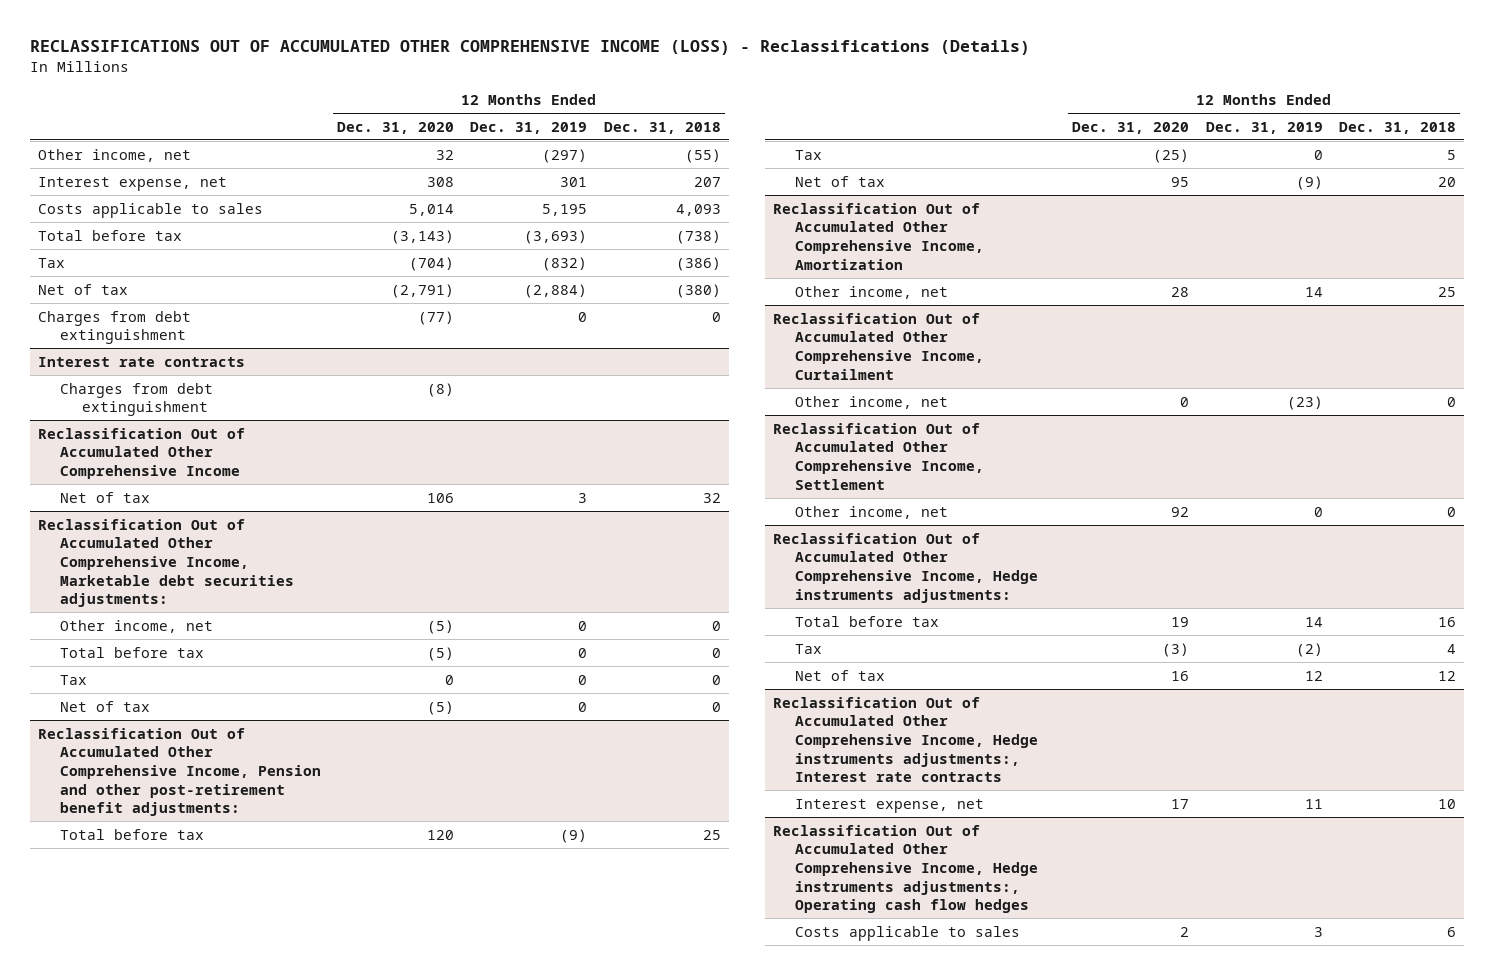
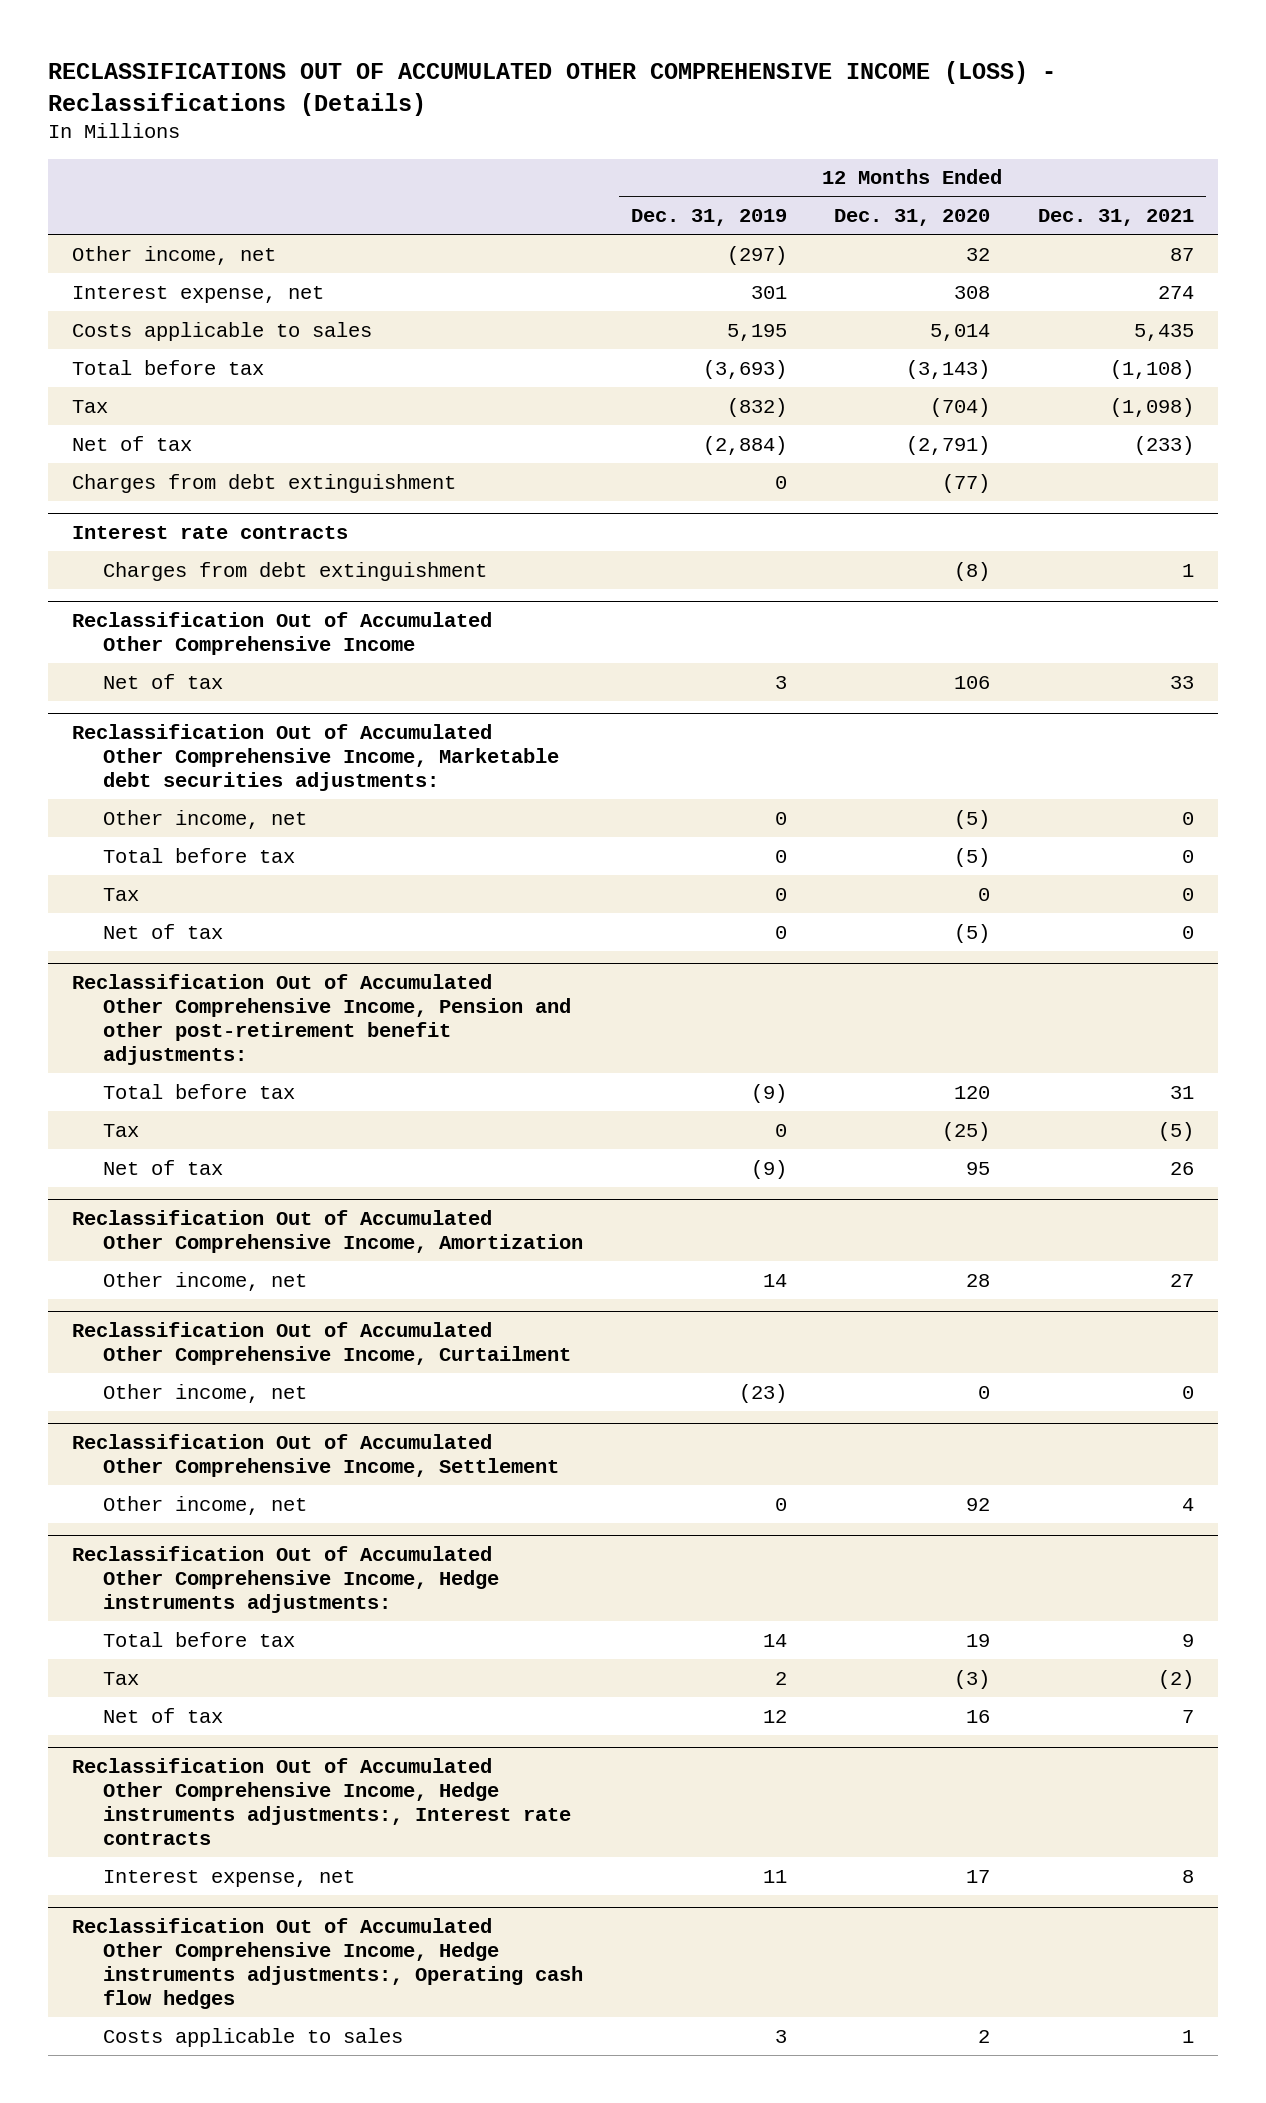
- | 12 Months Ended Dec. 31, 2020 | 12 Months Ended Dec. 31, 2019 | 12 Months Ended Dec. 31, 2018
+ | 12 Months Ended Dec. 31, 2019 | 12 Months Ended Dec. 31, 2020 | 12 Months Ended Dec. 31, 2021
@ Reclassification Out of Accumulated Other Comprehensive Income, Hedge instruments adjustments:
- Tax | (3) | (2) | 4
+ Tax | 2 | (3) | (2)

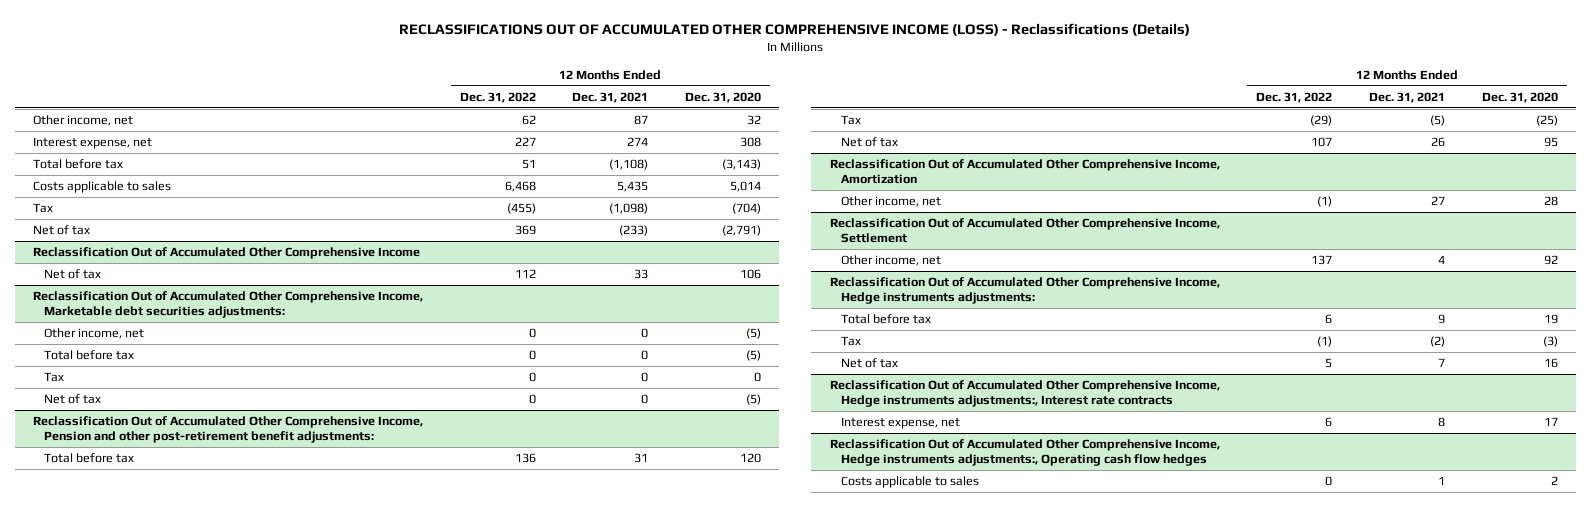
- | 12 Months Ended Dec. 31, 2019 | 12 Months Ended Dec. 31, 2020 | 12 Months Ended Dec. 31, 2021
+ | 12 Months Ended Dec. 31, 2022 | 12 Months Ended Dec. 31, 2021 | 12 Months Ended Dec. 31, 2020
moved down: Costs applicable to sales | 6,468 | 5,435 | 5,014
- Charges from debt extinguishment | 0 | (77) |
- Interest rate contracts
- Charges from debt extinguishment | | (8) | 1
- Reclassification Out of Accumulated Other Comprehensive Income, Curtailment
- Other income, net | (23) | 0 | 0

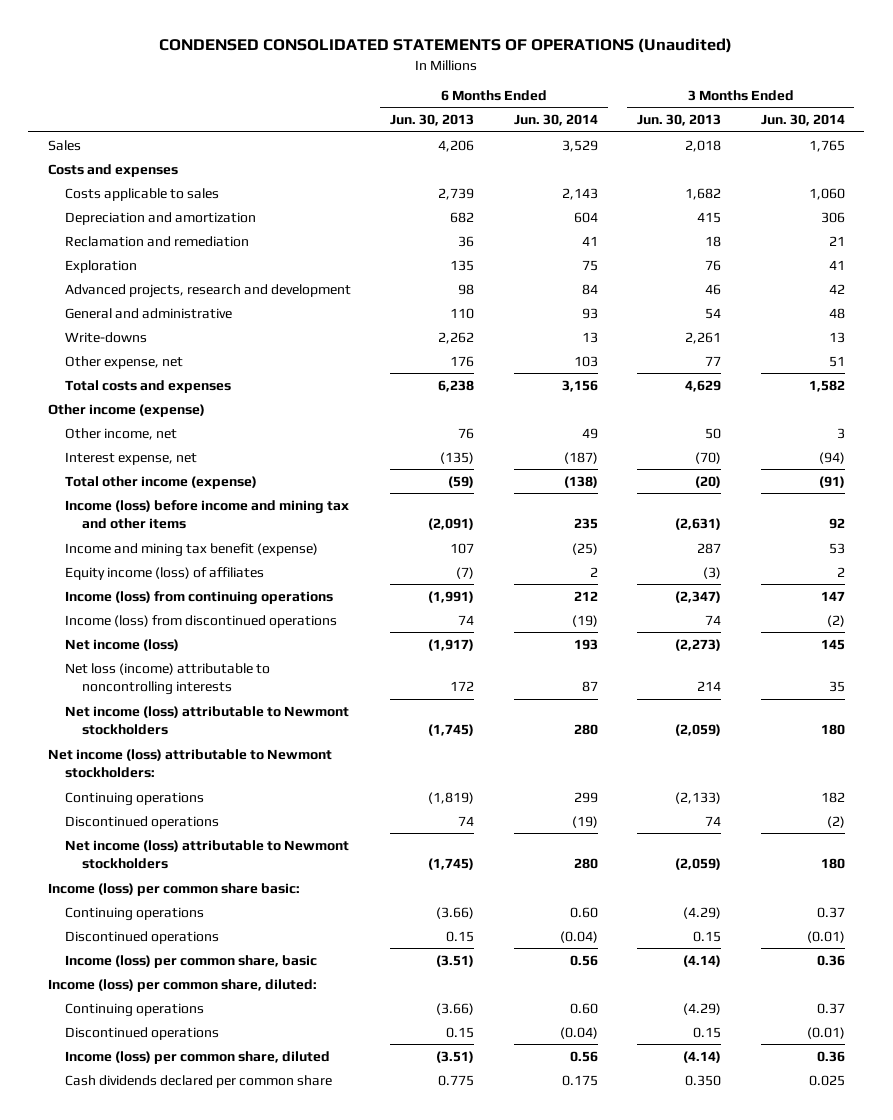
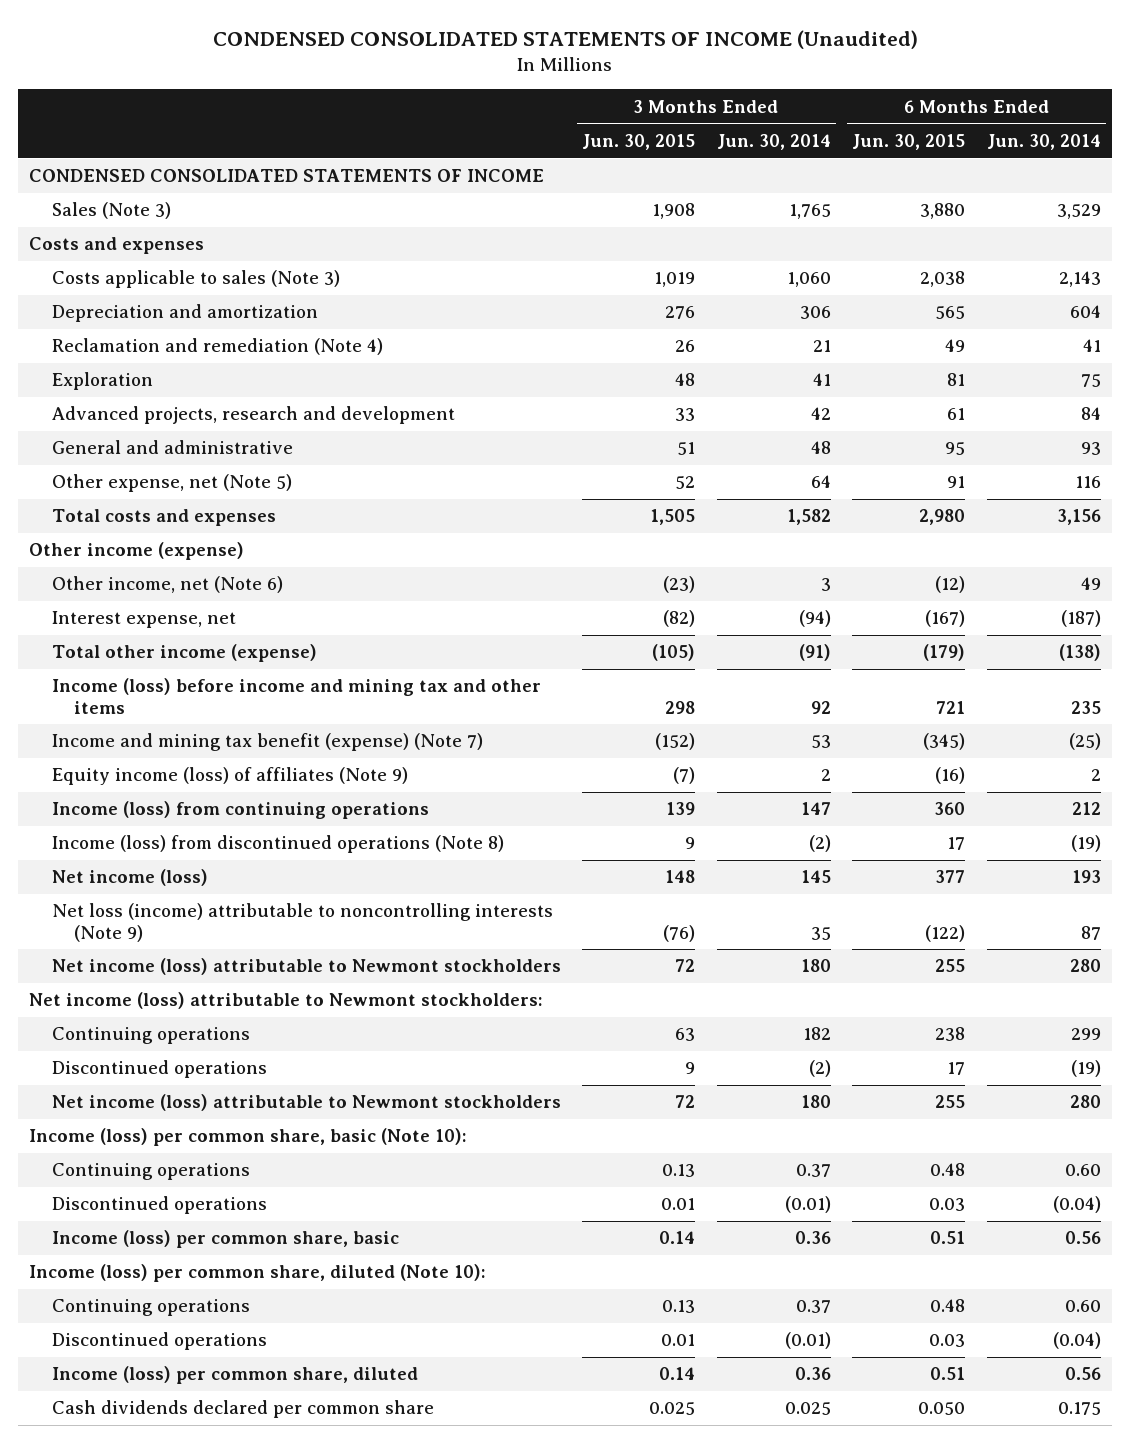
- CONDENSED CONSOLIDATED STATEMENTS OF OPERATIONS (Unaudited)
+ CONDENSED CONSOLIDATED STATEMENTS OF INCOME (Unaudited)
- | 6 Months Ended Jun. 30, 2013 | 6 Months Ended Jun. 30, 2014 | 3 Months Ended Jun. 30, 2013 | 3 Months Ended Jun. 30, 2014
+ | 3 Months Ended Jun. 30, 2015 | 3 Months Ended Jun. 30, 2014 | 6 Months Ended Jun. 30, 2015 | 6 Months Ended Jun. 30, 2014
- Sales | 4,206 | 3,529 | 2,018 | 1,765
+ CONDENSED CONSOLIDATED STATEMENTS OF INCOME
+ Sales (Note 3) | 1,908 | 1,765 | 3,880 | 3,529
- Costs applicable to sales | 2,739 | 2,143 | 1,682 | 1,060
+ Costs applicable to sales (Note 3) | 1,019 | 1,060 | 2,038 | 2,143
- Reclamation and remediation | 36 | 41 | 18 | 21
+ Reclamation and remediation (Note 4) | 26 | 21 | 49 | 41
- Write-downs | 2,262 | 13 | 2,261 | 13
- Other expense, net | 176 | 103 | 77 | 51
+ Other expense, net (Note 5) | 52 | 64 | 91 | 116
- Other income, net | 76 | 49 | 50 | 3
+ Other income, net (Note 6) | (23) | 3 | (12) | 49
- Income and mining tax benefit (expense) | 107 | (25) | 287 | 53
- Equity income (loss) of affiliates | (7) | 2 | (3) | 2
+ Income and mining tax benefit (expense) (Note 7) | (152) | 53 | (345) | (25)
+ Equity income (loss) of affiliates (Note 9) | (7) | 2 | (16) | 2
- Income (loss) from discontinued operations | 74 | (19) | 74 | (2)
+ Income (loss) from discontinued operations (Note 8) | 9 | (2) | 17 | (19)
- Net loss (income) attributable to noncontrolling interests | 172 | 87 | 214 | 35
+ Net loss (income) attributable to noncontrolling interests (Note 9) | (76) | 35 | (122) | 87
- Income (loss) per common share basic:
+ Income (loss) per common share, basic (Note 10):
- Income (loss) per common share, diluted:
+ Income (loss) per common share, diluted (Note 10):

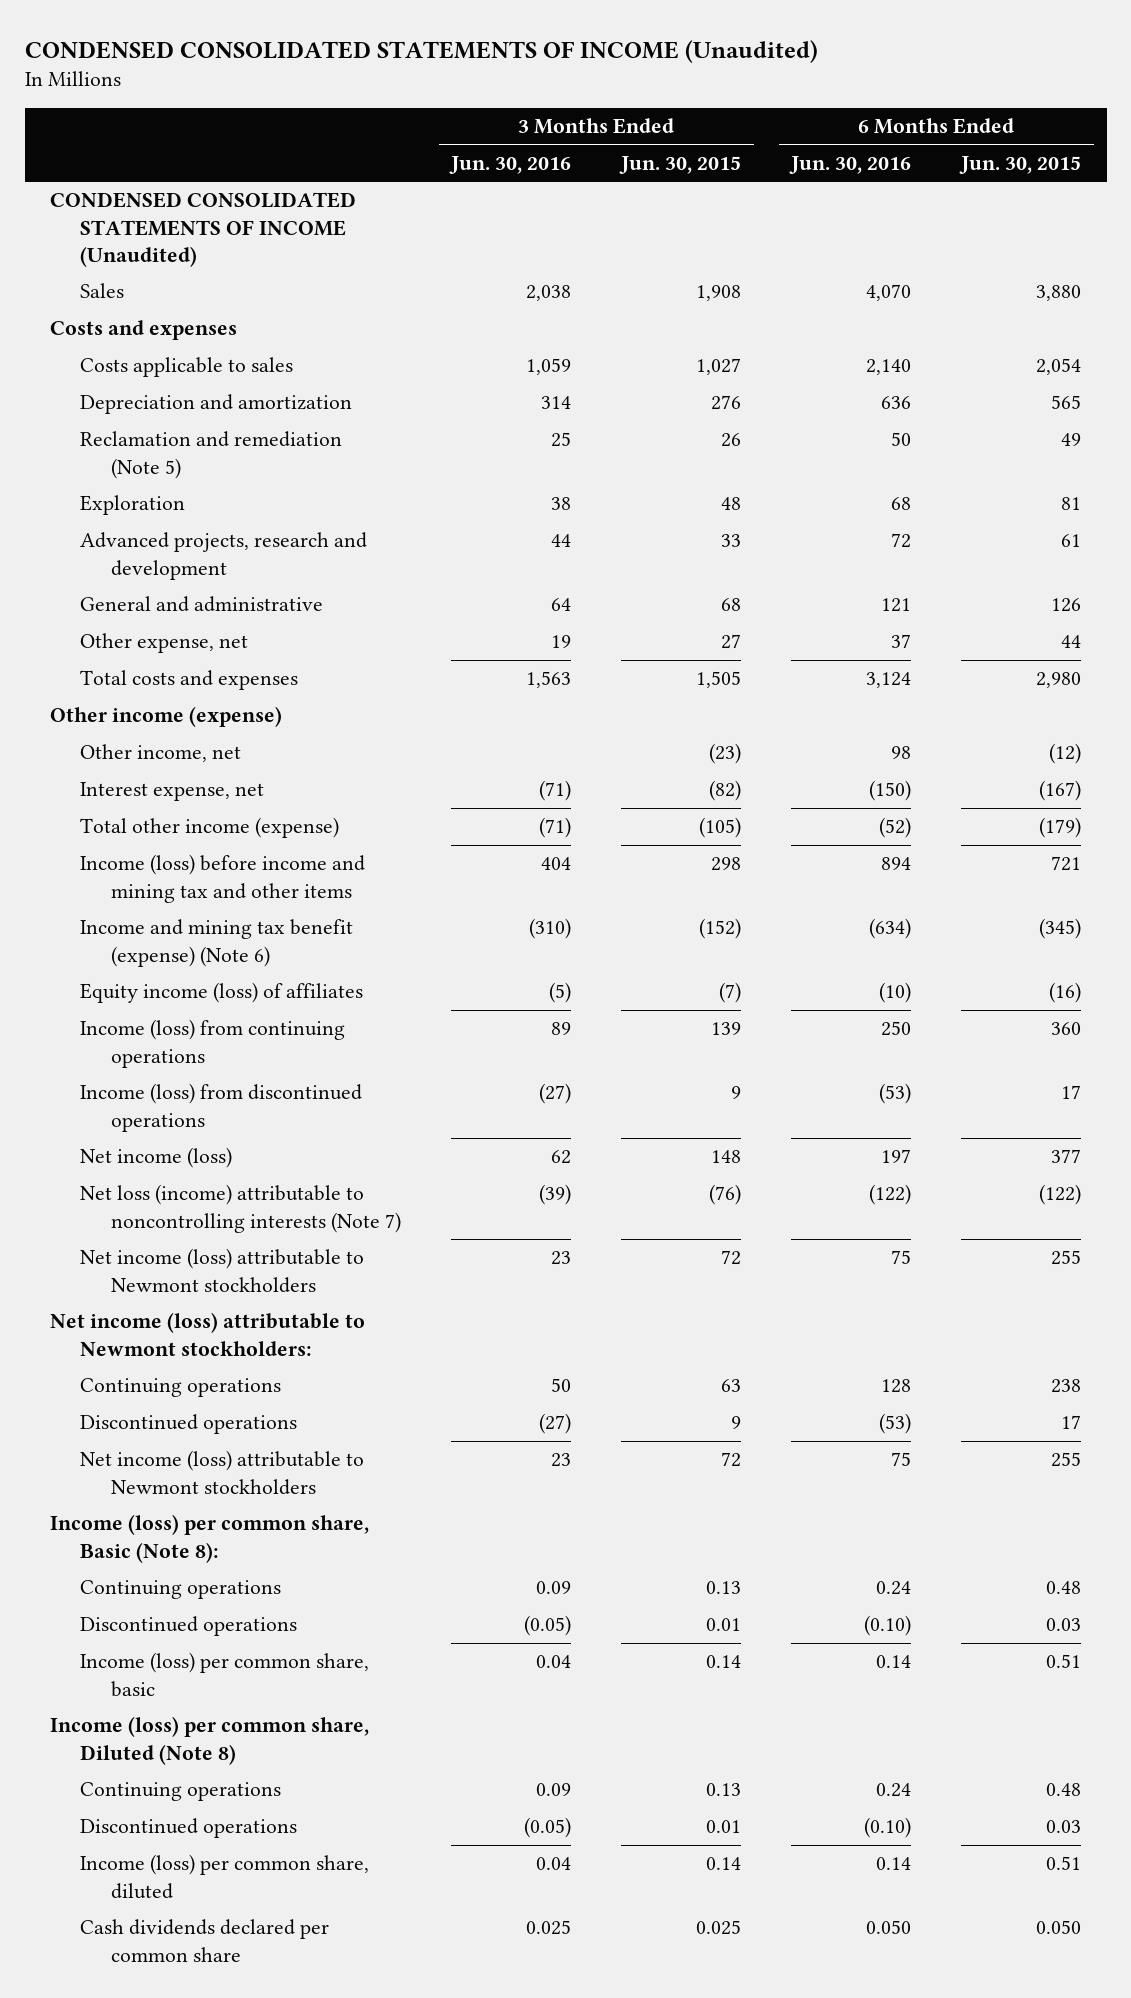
- | 3 Months Ended Jun. 30, 2015 | 3 Months Ended Jun. 30, 2014 | 6 Months Ended Jun. 30, 2015 | 6 Months Ended Jun. 30, 2014
+ | 3 Months Ended Jun. 30, 2016 | 3 Months Ended Jun. 30, 2015 | 6 Months Ended Jun. 30, 2016 | 6 Months Ended Jun. 30, 2015
- CONDENSED CONSOLIDATED STATEMENTS OF INCOME
- Sales (Note 3) | 1,908 | 1,765 | 3,880 | 3,529
+ CONDENSED CONSOLIDATED STATEMENTS OF INCOME (Unaudited)
+ Sales | 2,038 | 1,908 | 4,070 | 3,880
- Costs applicable to sales (Note 3) | 1,019 | 1,060 | 2,038 | 2,143
+ Costs applicable to sales | 1,059 | 1,027 | 2,140 | 2,054
- Reclamation and remediation (Note 4) | 26 | 21 | 49 | 41
+ Reclamation and remediation (Note 5) | 25 | 26 | 50 | 49
- General and administrative | 51 | 48 | 95 | 93
- Other expense, net (Note 5) | 52 | 64 | 91 | 116
+ General and administrative | 64 | 68 | 121 | 126
+ Other expense, net | 19 | 27 | 37 | 44
- Other income, net (Note 6) | (23) | 3 | (12) | 49
+ Other income, net | | (23) | 98 | (12)
- Income and mining tax benefit (expense) (Note 7) | (152) | 53 | (345) | (25)
- Equity income (loss) of affiliates (Note 9) | (7) | 2 | (16) | 2
+ Income and mining tax benefit (expense) (Note 6) | (310) | (152) | (634) | (345)
+ Equity income (loss) of affiliates | (5) | (7) | (10) | (16)
- Income (loss) from discontinued operations (Note 8) | 9 | (2) | 17 | (19)
+ Income (loss) from discontinued operations | (27) | 9 | (53) | 17
- Net loss (income) attributable to noncontrolling interests (Note 9) | (76) | 35 | (122) | 87
+ Net loss (income) attributable to noncontrolling interests (Note 7) | (39) | (76) | (122) | (122)
- Income (loss) per common share, basic (Note 10):
+ Income (loss) per common share, Basic (Note 8):
- Income (loss) per common share, diluted (Note 10):
+ Income (loss) per common share, Diluted (Note 8)

